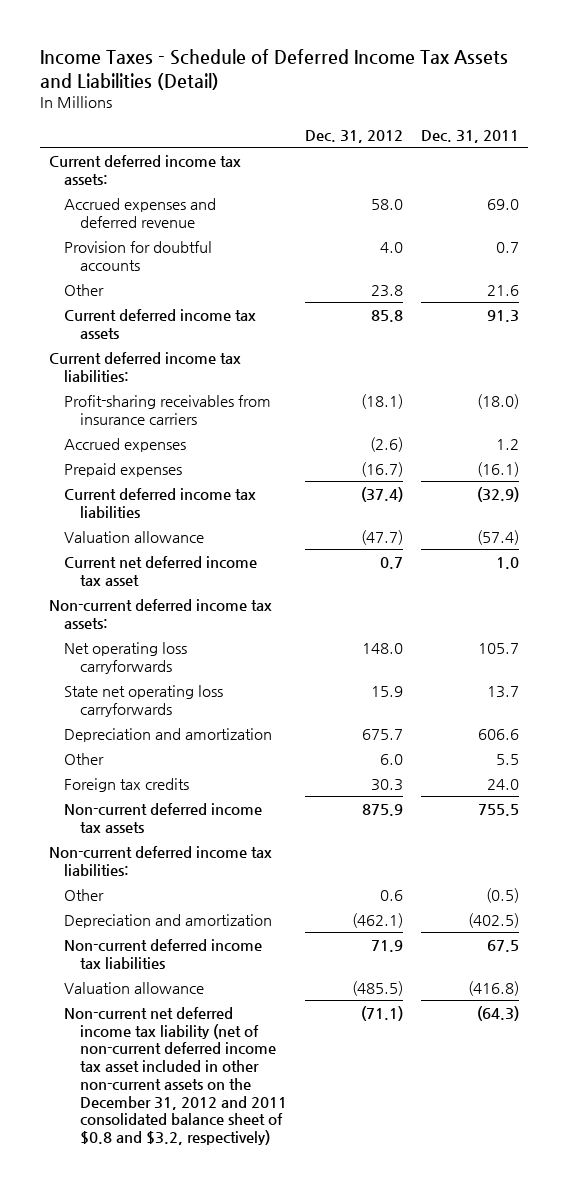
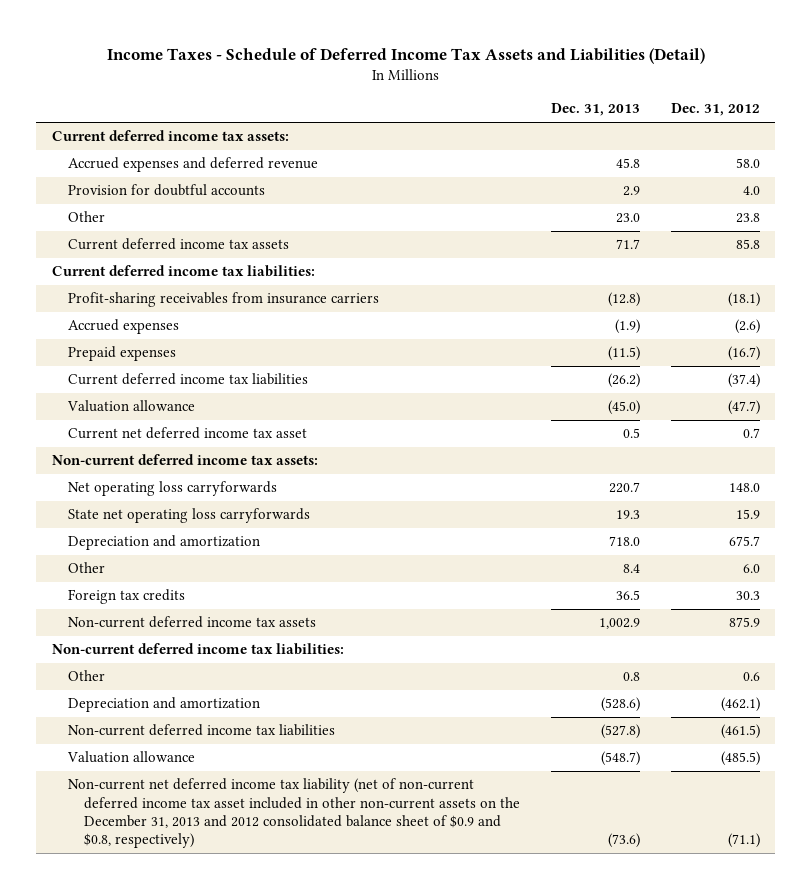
- | Dec. 31, 2012 | Dec. 31, 2011
+ | Dec. 31, 2013 | Dec. 31, 2012
- Non-current deferred income tax liabilities | 71.9 | 67.5
+ Non-current deferred income tax liabilities | (527.8) | (461.5)
- Non-current net deferred income tax liability (net of non-current deferred income tax asset included in other non-current assets on the December 31, 2012 and 2011 consolidated balance sheet of $0.8 and $3.2, respectively) | (71.1) | (64.3)
+ Non-current net deferred income tax liability (net of non-current deferred income tax asset included in other non-current assets on the December 31, 2013 and 2012 consolidated balance sheet of $0.9 and $0.8, respectively) | (73.6) | (71.1)

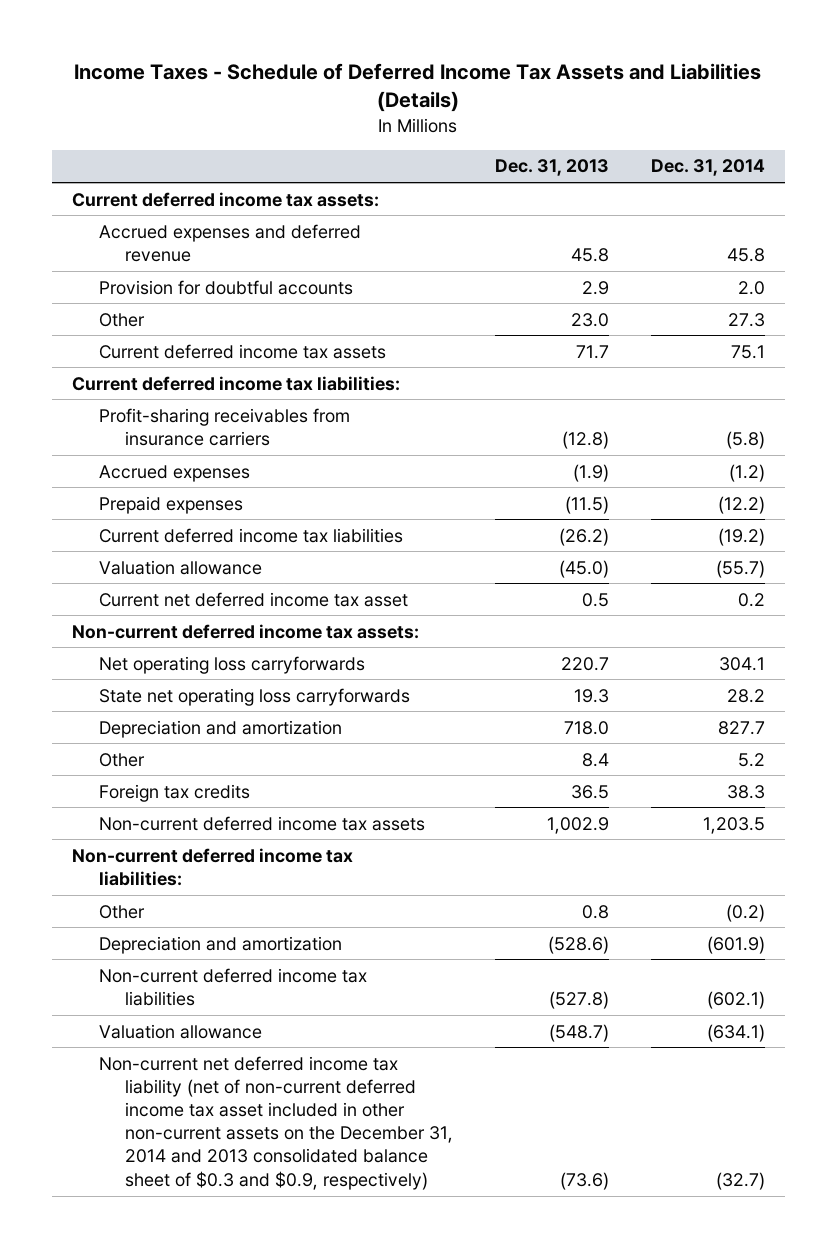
- Income Taxes - Schedule of Deferred Income Tax Assets and Liabilities (Detail)
+ Income Taxes - Schedule of Deferred Income Tax Assets and Liabilities (Details)
- | Dec. 31, 2013 | Dec. 31, 2012
+ | Dec. 31, 2013 | Dec. 31, 2014
- Non-current net deferred income tax liability (net of non-current deferred income tax asset included in other non-current assets on the December 31, 2013 and 2012 consolidated balance sheet of $0.9 and $0.8, respectively) | (73.6) | (71.1)
+ Non-current net deferred income tax liability (net of non-current deferred income tax asset included in other non-current assets on the December 31, 2014 and 2013 consolidated balance sheet of $0.3 and $0.9, respectively) | (73.6) | (32.7)

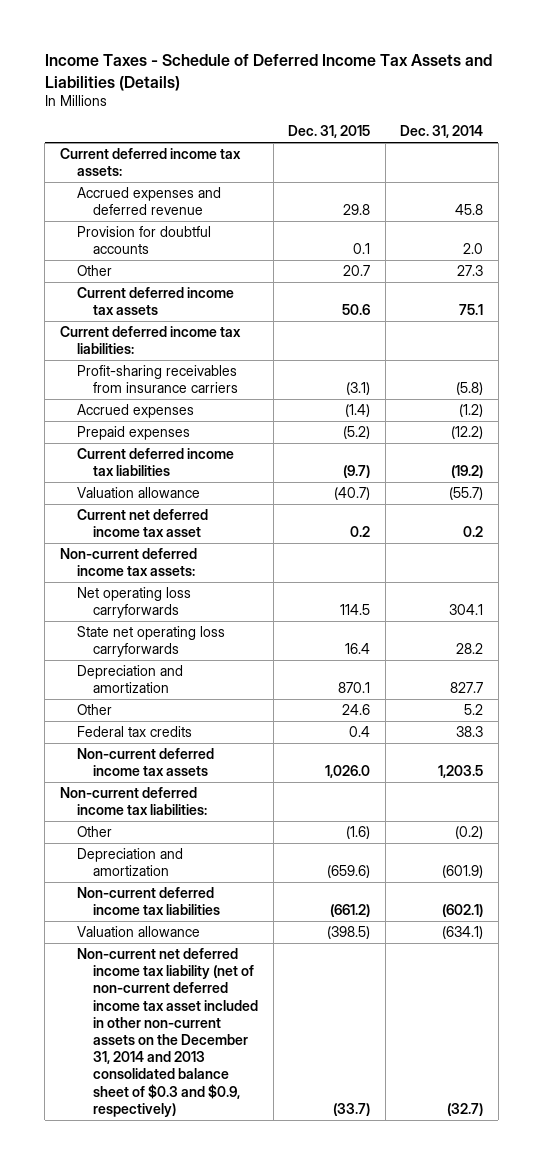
- | Dec. 31, 2013 | Dec. 31, 2014
+ | Dec. 31, 2015 | Dec. 31, 2014
- Foreign tax credits | 36.5 | 38.3
+ Federal tax credits | 0.4 | 38.3

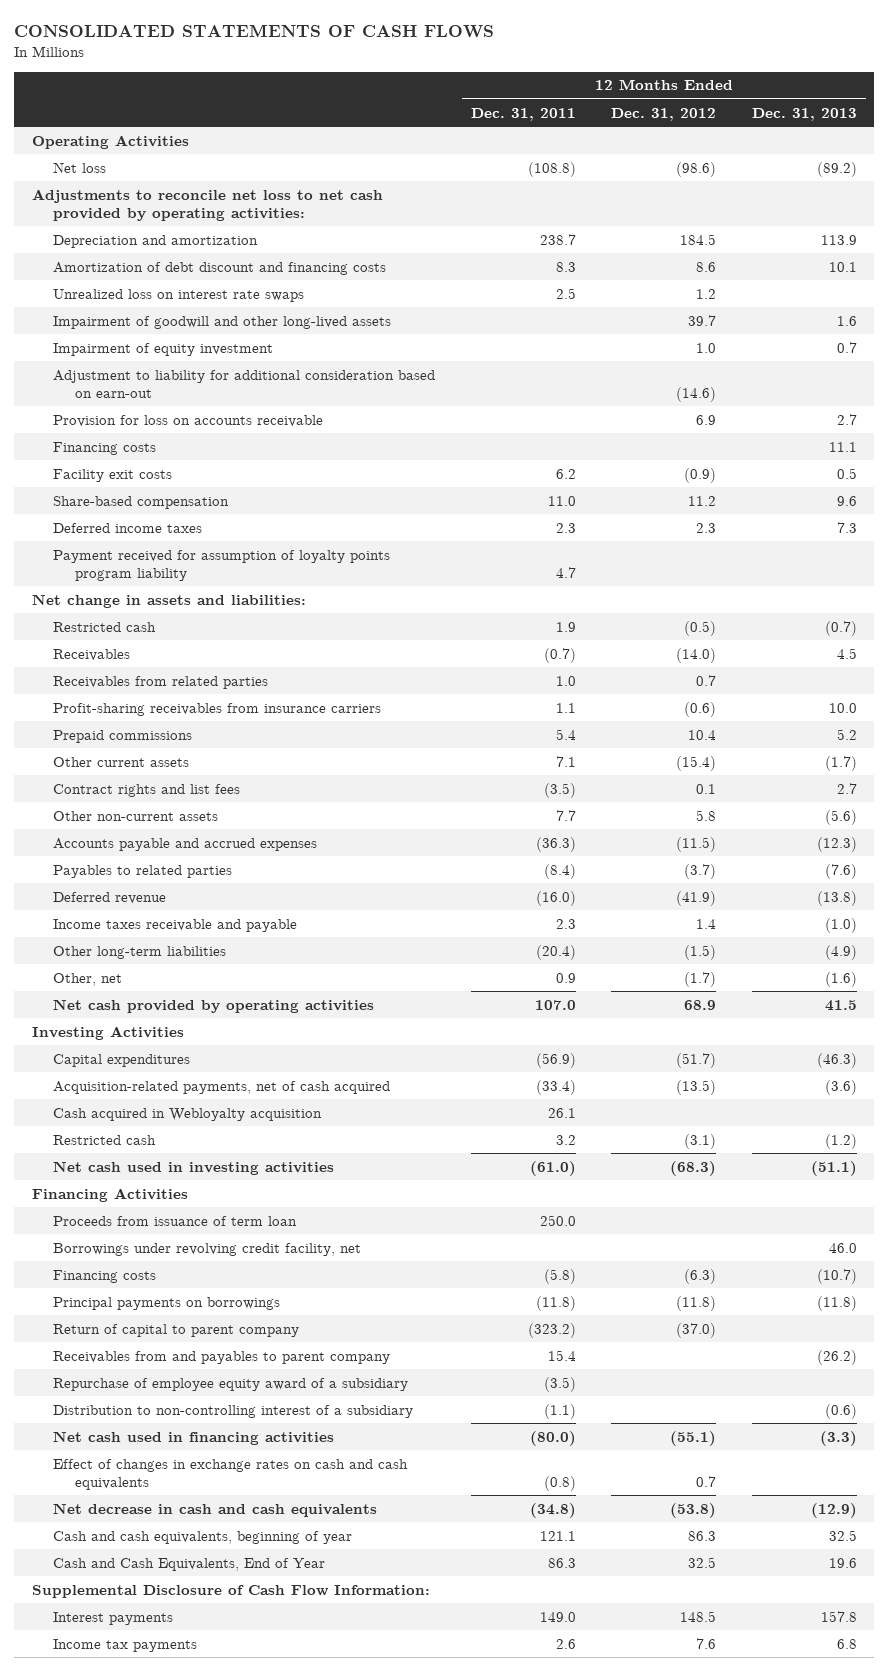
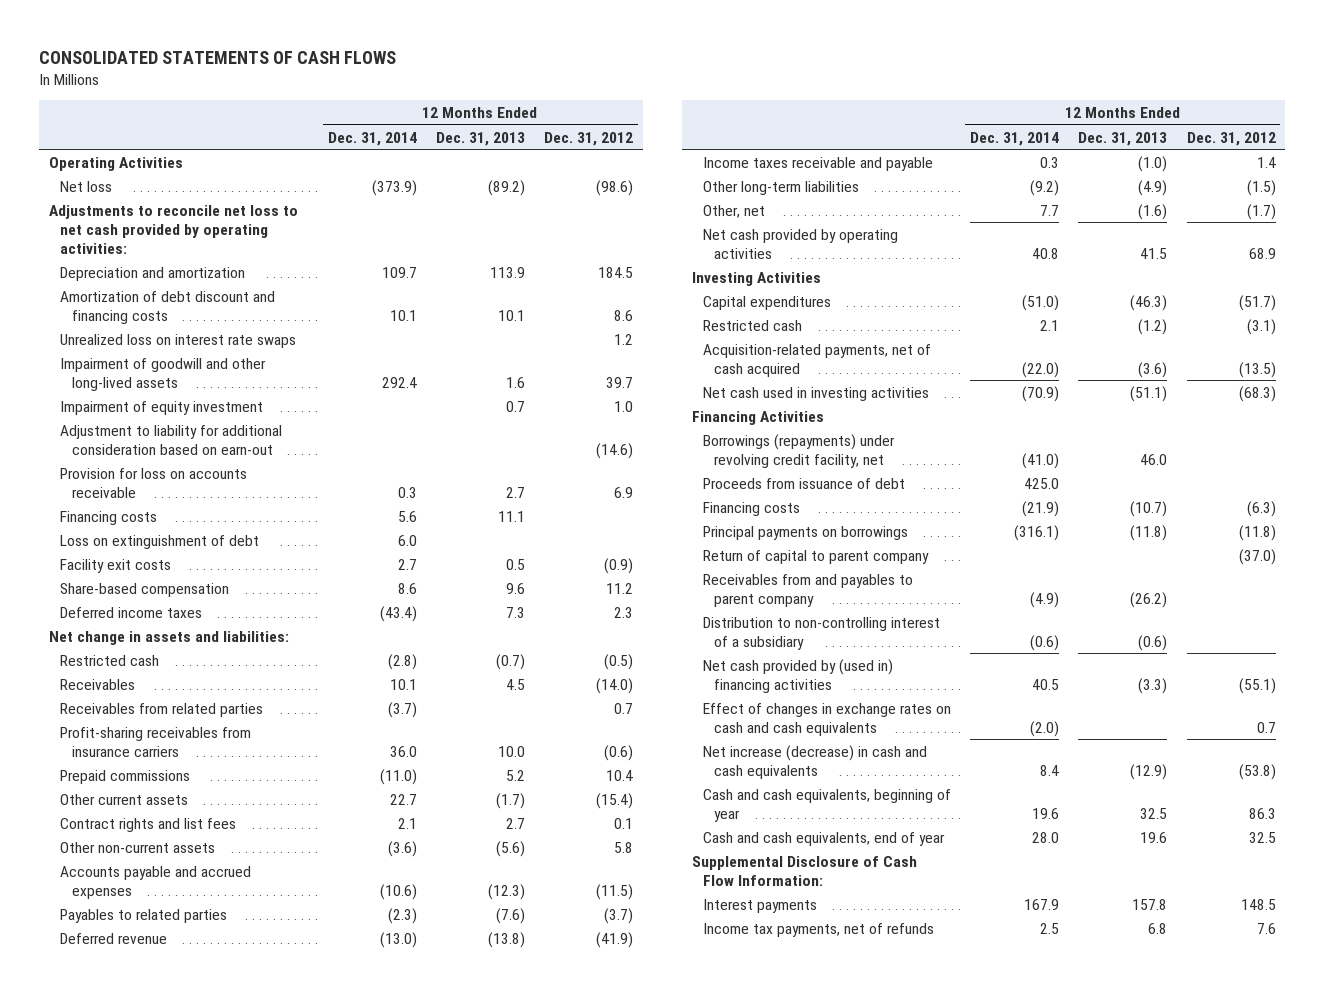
- | 12 Months Ended Dec. 31, 2011 | 12 Months Ended Dec. 31, 2012 | 12 Months Ended Dec. 31, 2013
+ | 12 Months Ended Dec. 31, 2014 | 12 Months Ended Dec. 31, 2013 | 12 Months Ended Dec. 31, 2012
+ Loss on extinguishment of debt | 6.0 | |
- Payment received for assumption of loyalty points program liability | 4.7 | |
- Cash acquired in Webloyalty acquisition | 26.1 | |
moved down: Acquisition-related payments, net of cash acquired | (22.0) | (3.6) | (13.5)
- Proceeds from issuance of term loan | 250.0 | |
- Borrowings under revolving credit facility, net | | | 46.0
+ Borrowings (repayments) under revolving credit facility, net | (41.0) | 46.0 |
+ Proceeds from issuance of debt | 425.0 | |
- Repurchase of employee equity award of a subsidiary | (3.5) | |
- Net cash used in financing activities | (80.0) | (55.1) | (3.3)
+ Net cash provided by (used in) financing activities | 40.5 | (3.3) | (55.1)
- Net decrease in cash and cash equivalents | (34.8) | (53.8) | (12.9)
+ Net increase (decrease) in cash and cash equivalents | 8.4 | (12.9) | (53.8)
- Cash and Cash Equivalents, End of Year | 86.3 | 32.5 | 19.6
+ Cash and cash equivalents, end of year | 28.0 | 19.6 | 32.5
- Income tax payments | 2.6 | 7.6 | 6.8
+ Income tax payments, net of refunds | 2.5 | 6.8 | 7.6

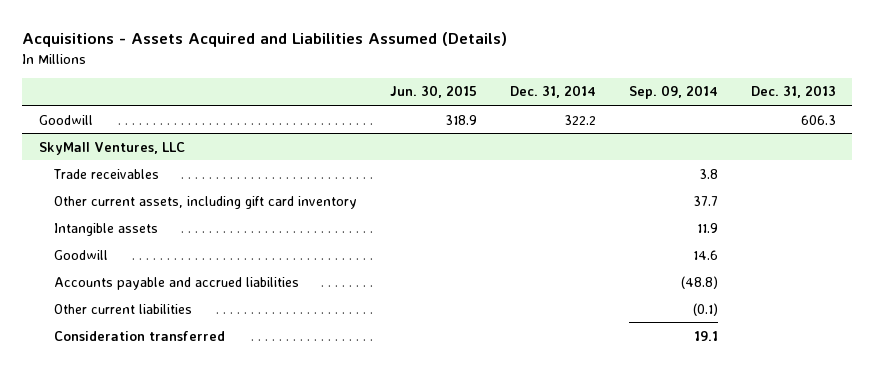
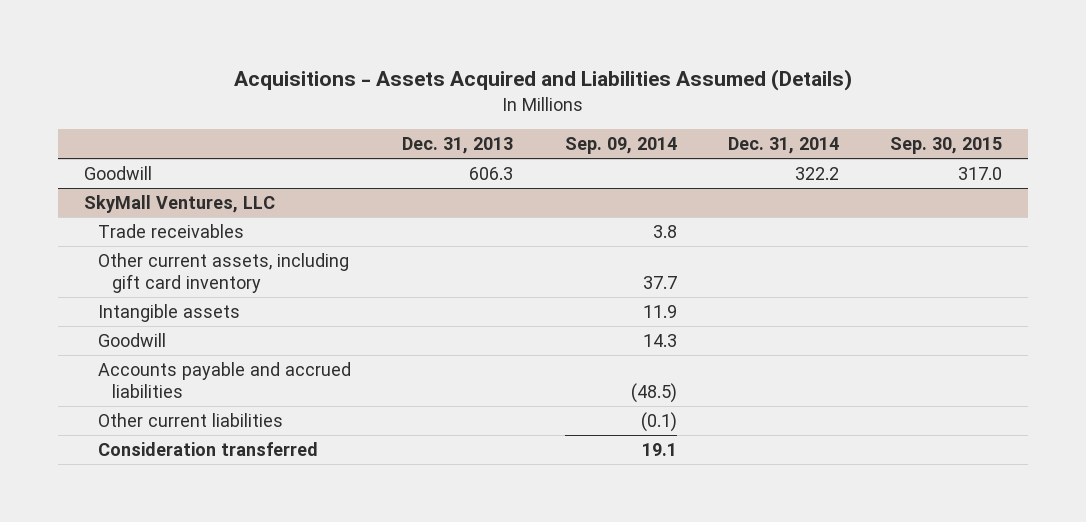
- | Jun. 30, 2015 | Dec. 31, 2014 | Sep. 09, 2014 | Dec. 31, 2013
+ | Dec. 31, 2013 | Sep. 09, 2014 | Dec. 31, 2014 | Sep. 30, 2015
@ SkyMall Ventures, LLC
- Goodwill | | | 14.6 |
- Accounts payable and accrued liabilities | | | (48.8) |
+ Goodwill | | 14.3 | |
+ Accounts payable and accrued liabilities | | (48.5) | |

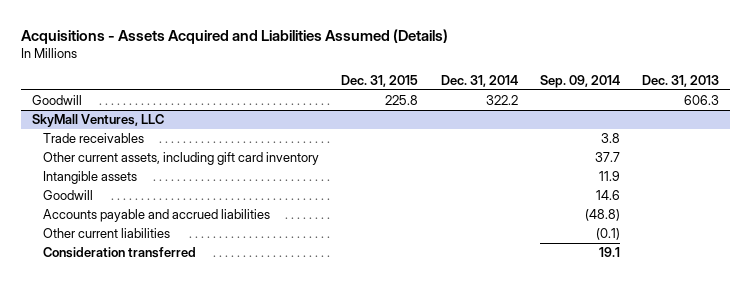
- | Dec. 31, 2013 | Sep. 09, 2014 | Dec. 31, 2014 | Sep. 30, 2015
+ | Dec. 31, 2015 | Dec. 31, 2014 | Sep. 09, 2014 | Dec. 31, 2013
@ SkyMall Ventures, LLC
- Goodwill | | 14.3 | |
- Accounts payable and accrued liabilities | | (48.5) | |
+ Goodwill | | | 14.6 |
+ Accounts payable and accrued liabilities | | | (48.8) |

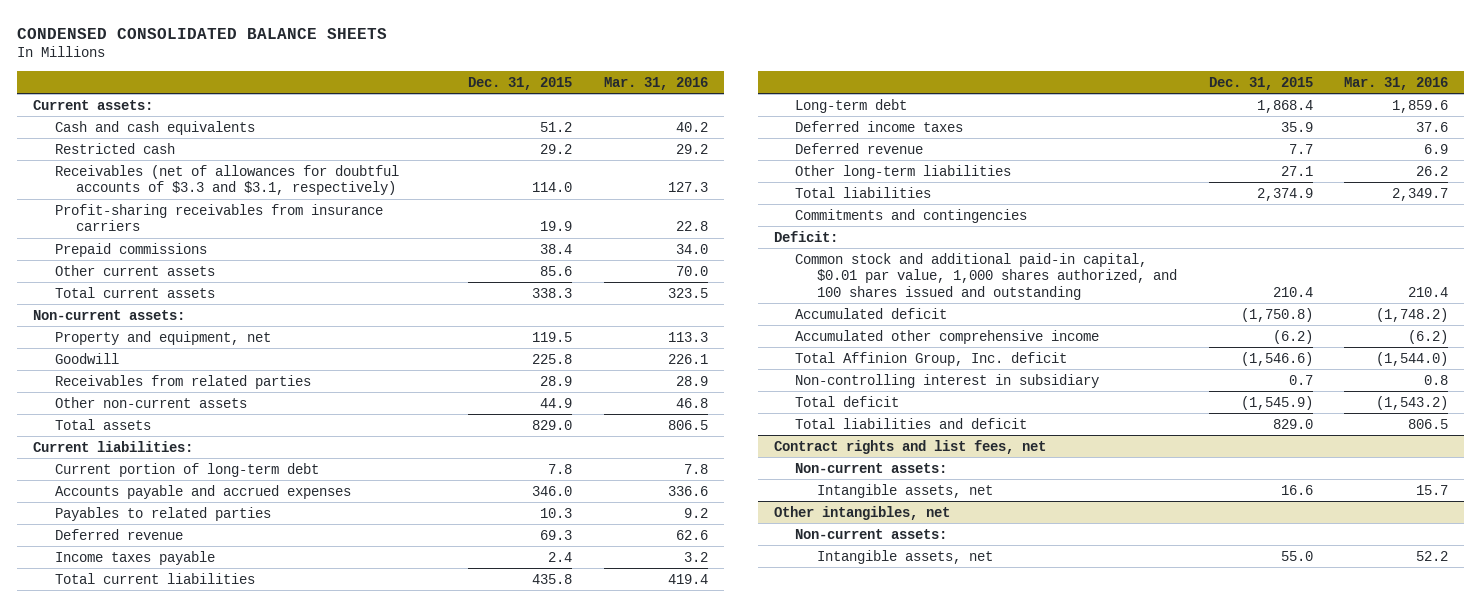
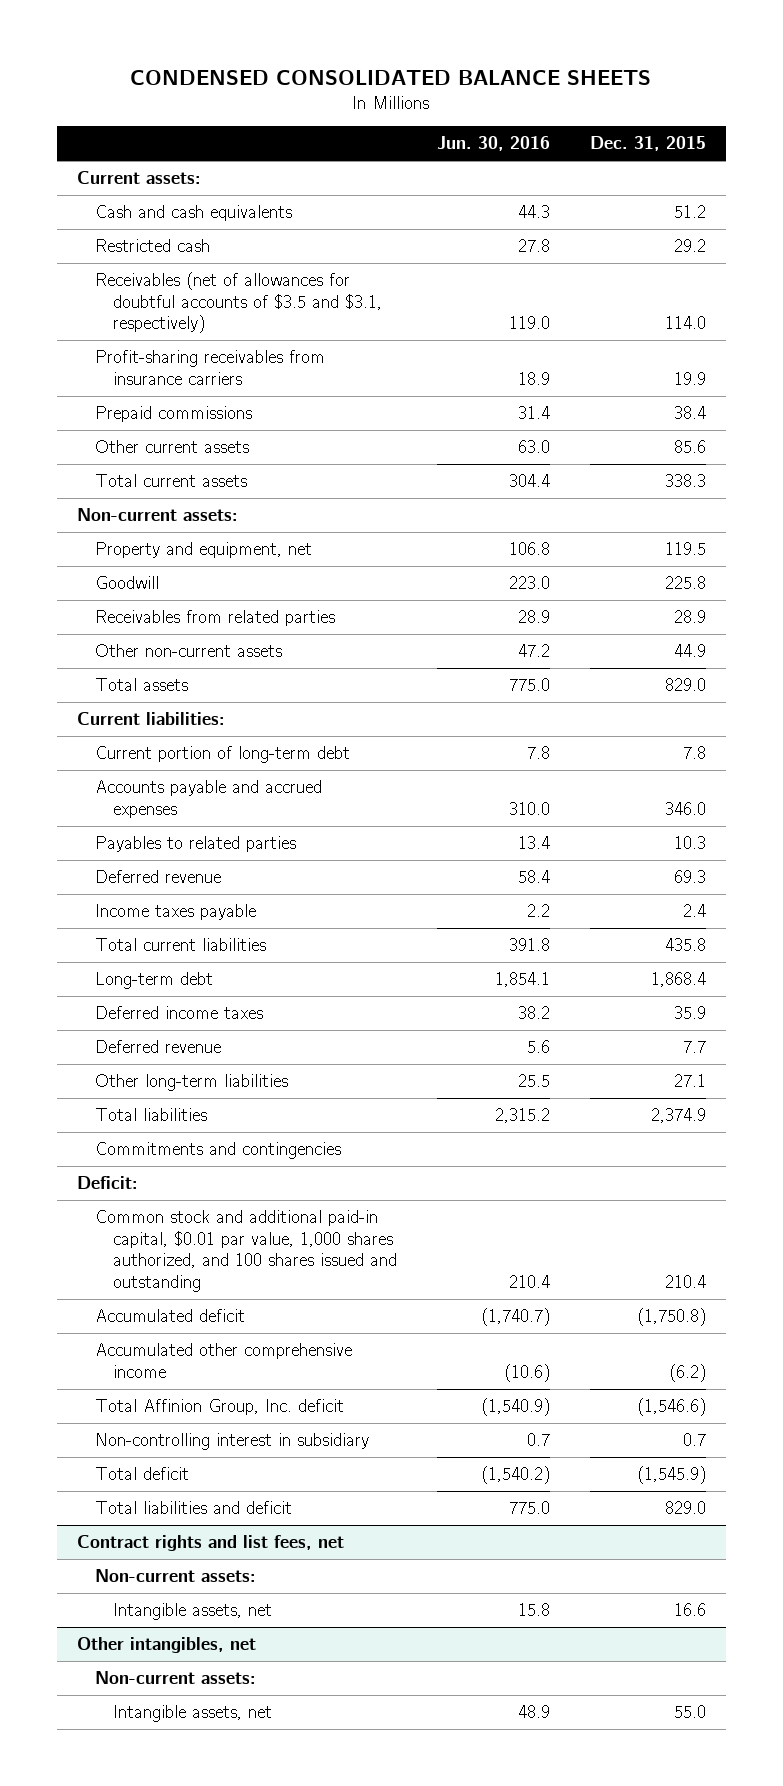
- | Dec. 31, 2015 | Mar. 31, 2016
+ | Jun. 30, 2016 | Dec. 31, 2015
- Receivables (net of allowances for doubtful accounts of $3.3 and $3.1, respectively) | 114.0 | 127.3
+ Receivables (net of allowances for doubtful accounts of $3.5 and $3.1, respectively) | 119.0 | 114.0

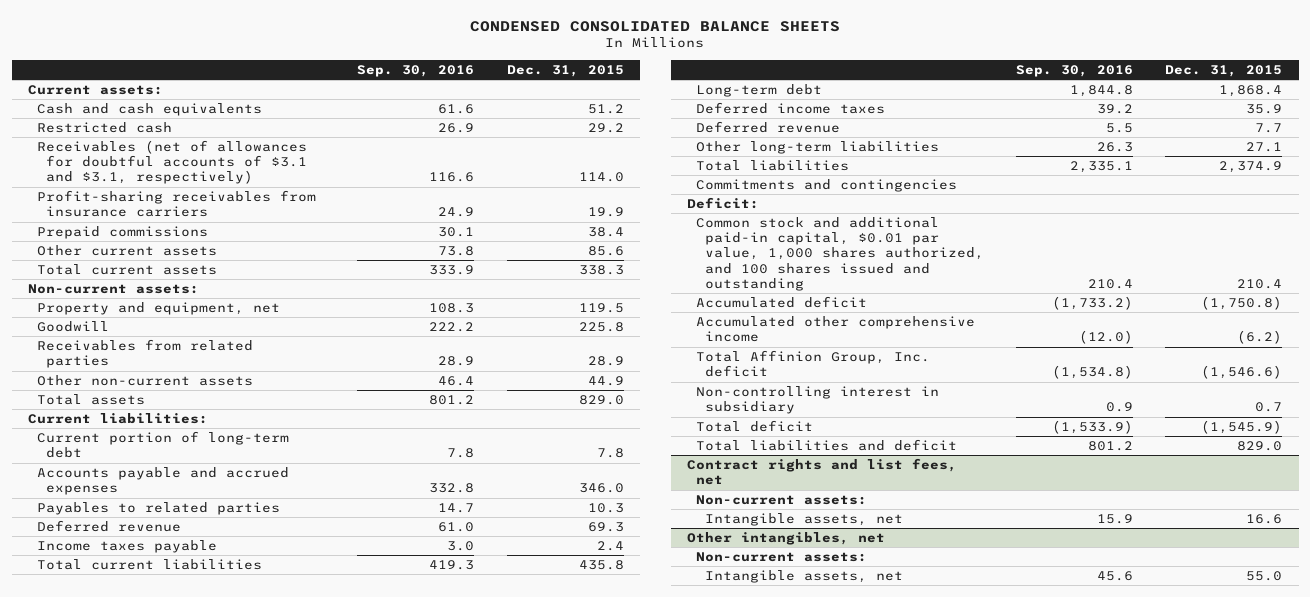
- | Jun. 30, 2016 | Dec. 31, 2015
+ | Sep. 30, 2016 | Dec. 31, 2015
- Receivables (net of allowances for doubtful accounts of $3.5 and $3.1, respectively) | 119.0 | 114.0
+ Receivables (net of allowances for doubtful accounts of $3.1 and $3.1, respectively) | 116.6 | 114.0

